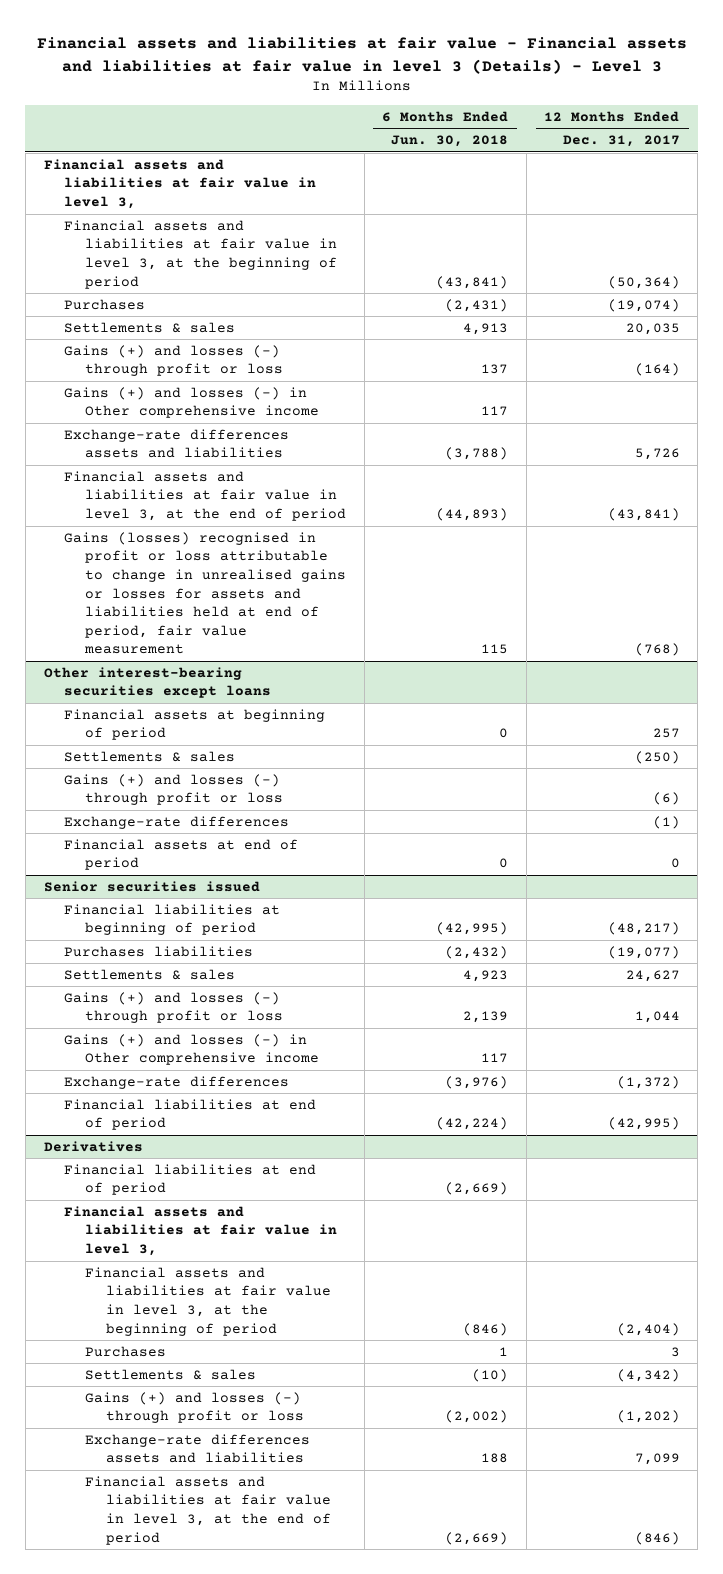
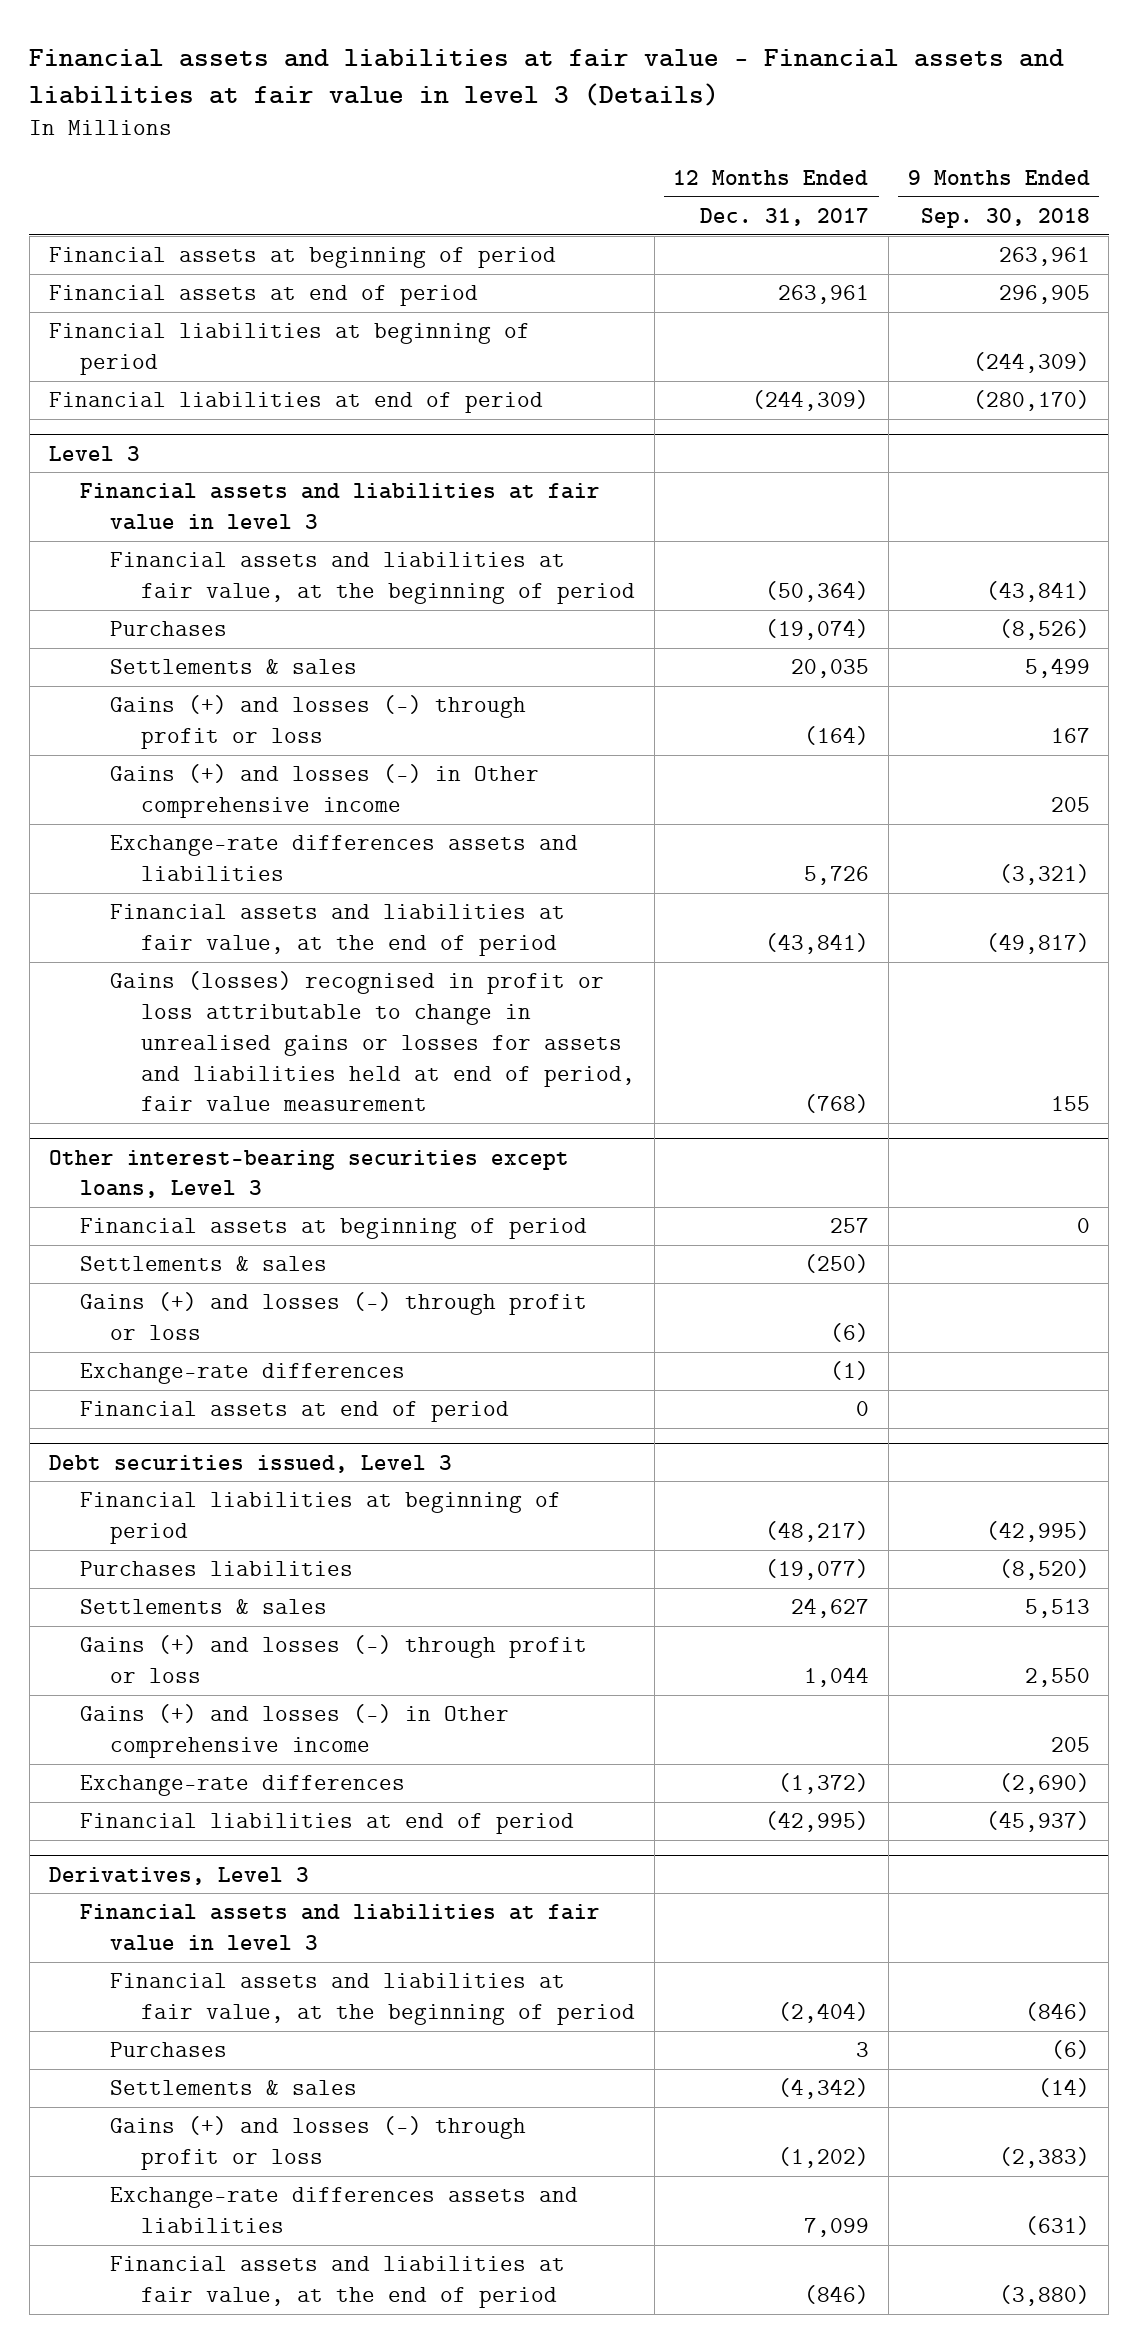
- Financial assets and liabilities at fair value - Financial assets and liabilities at fair value in level 3 (Details) - Level 3
+ Financial assets and liabilities at fair value - Financial assets and liabilities at fair value in level 3 (Details)
- | 6 Months Ended Jun. 30, 2018 | 12 Months Ended Dec. 31, 2017
+ | 12 Months Ended Dec. 31, 2017 | 9 Months Ended Sep. 30, 2018
- Financial assets and liabilities at fair value in level 3,
- Financial assets and liabilities at fair value in level 3, at the beginning of period | (43,841) | (50,364)
+ Financial assets at beginning of period | | 263,961
+ Financial assets at end of period | 263,961 | 296,905
+ Financial liabilities at beginning of period | | (244,309)
+ Financial liabilities at end of period | (244,309) | (280,170)
+ Level 3
+ Financial assets and liabilities at fair value in level 3
+ Financial assets and liabilities at fair value, at the beginning of period | (50,364) | (43,841)
- Financial assets and liabilities at fair value in level 3, at the end of period | (44,893) | (43,841)
+ Financial assets and liabilities at fair value, at the end of period | (43,841) | (49,817)
- Other interest-bearing securities except loans
+ Other interest-bearing securities except loans, Level 3
- Senior securities issued
+ Debt securities issued, Level 3
- Derivatives
- Financial liabilities at end of period | (2,669) |
- Financial assets and liabilities at fair value in level 3,
- Financial assets and liabilities at fair value in level 3, at the beginning of period | (846) | (2,404)
+ Derivatives, Level 3
+ Financial assets and liabilities at fair value in level 3
+ Financial assets and liabilities at fair value, at the beginning of period | (2,404) | (846)
- Financial assets and liabilities at fair value in level 3, at the end of period | (2,669) | (846)
+ Financial assets and liabilities at fair value, at the end of period | (846) | (3,880)

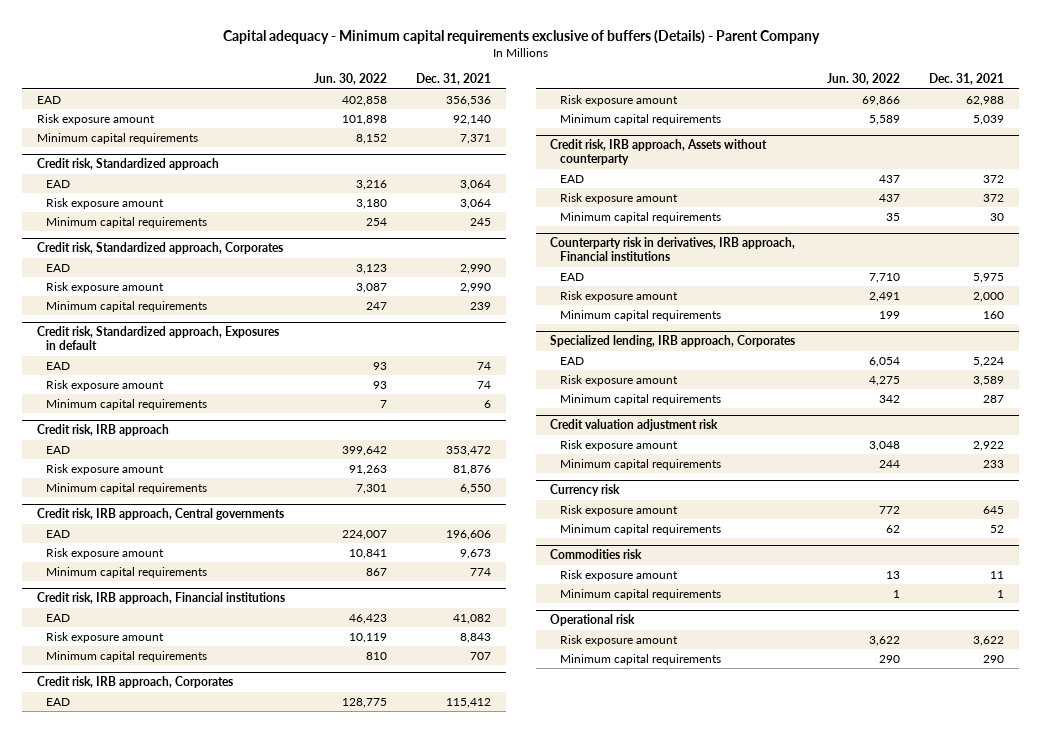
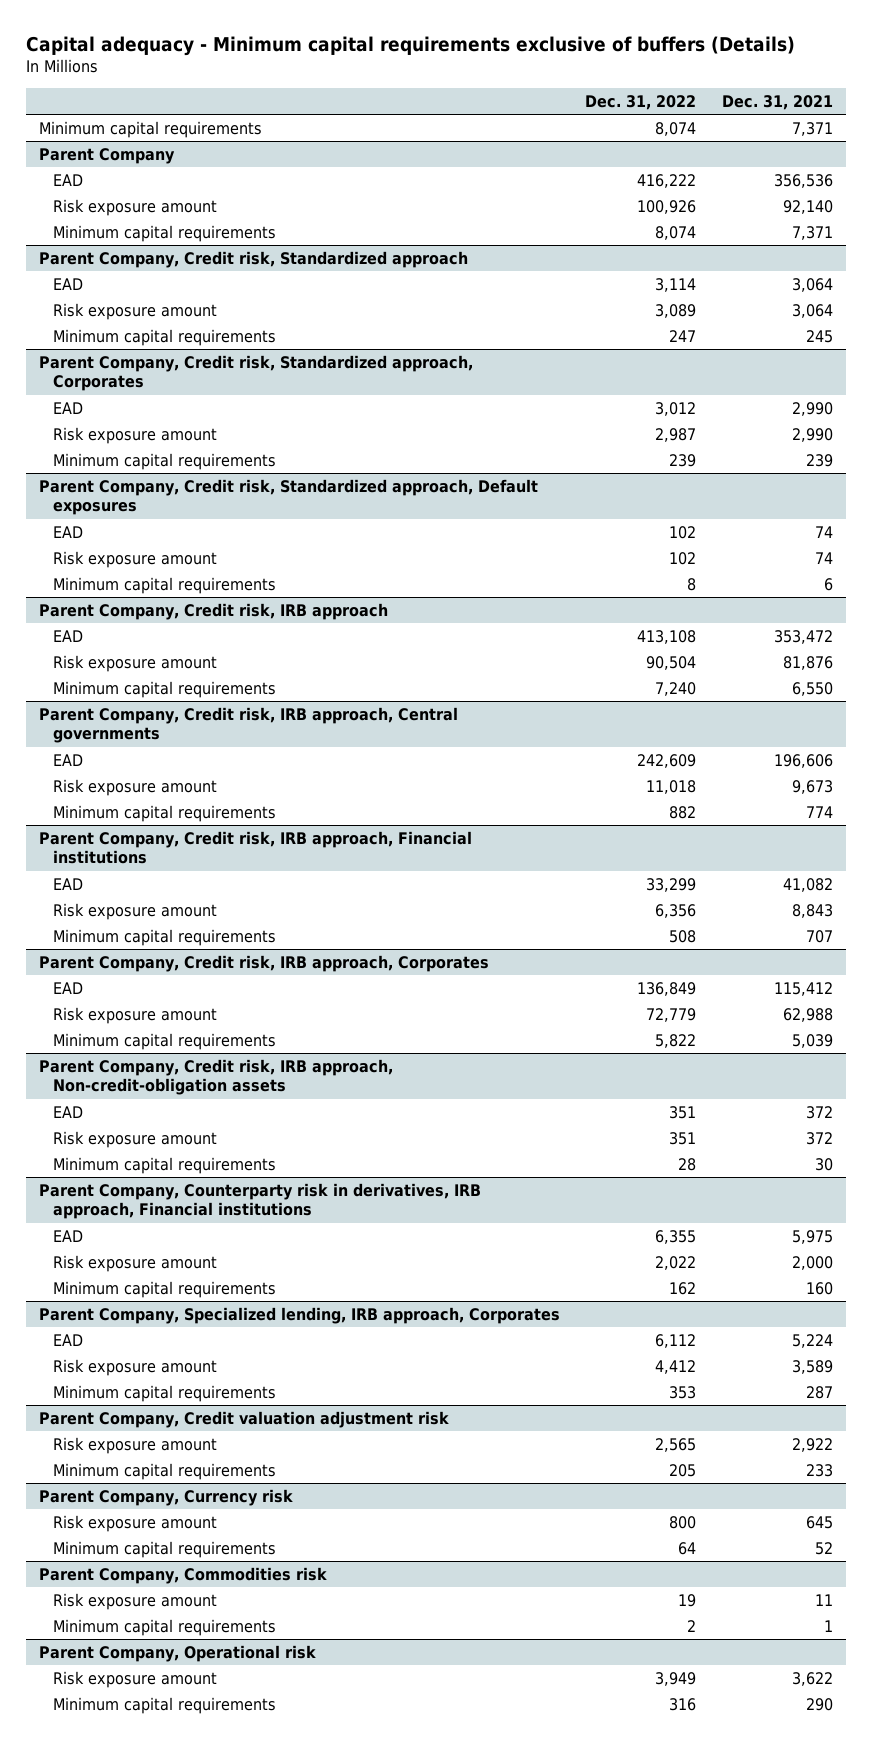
- Capital adequacy - Minimum capital requirements exclusive of buffers (Details) - Parent Company
+ Capital adequacy - Minimum capital requirements exclusive of buffers (Details)
- | Jun. 30, 2022 | Dec. 31, 2021
+ | Dec. 31, 2022 | Dec. 31, 2021
+ Minimum capital requirements | 8,074 | 7,371
+ Parent Company
- Credit risk, Standardized approach
+ Parent Company, Credit risk, Standardized approach
- Credit risk, Standardized approach, Corporates
+ Parent Company, Credit risk, Standardized approach, Corporates
- Credit risk, Standardized approach, Exposures in default
+ Parent Company, Credit risk, Standardized approach, Default exposures
- Credit risk, IRB approach
+ Parent Company, Credit risk, IRB approach
- Credit risk, IRB approach, Central governments
+ Parent Company, Credit risk, IRB approach, Central governments
- Credit risk, IRB approach, Financial institutions
+ Parent Company, Credit risk, IRB approach, Financial institutions
- Credit risk, IRB approach, Corporates
+ Parent Company, Credit risk, IRB approach, Corporates
- Credit risk, IRB approach, Assets without counterparty
+ Parent Company, Credit risk, IRB approach, Non-credit-obligation assets
- Counterparty risk in derivatives, IRB approach, Financial institutions
+ Parent Company, Counterparty risk in derivatives, IRB approach, Financial institutions
- Specialized lending, IRB approach, Corporates
+ Parent Company, Specialized lending, IRB approach, Corporates
- Credit valuation adjustment risk
+ Parent Company, Credit valuation adjustment risk
- Currency risk
+ Parent Company, Currency risk
- Commodities risk
+ Parent Company, Commodities risk
- Operational risk
+ Parent Company, Operational risk

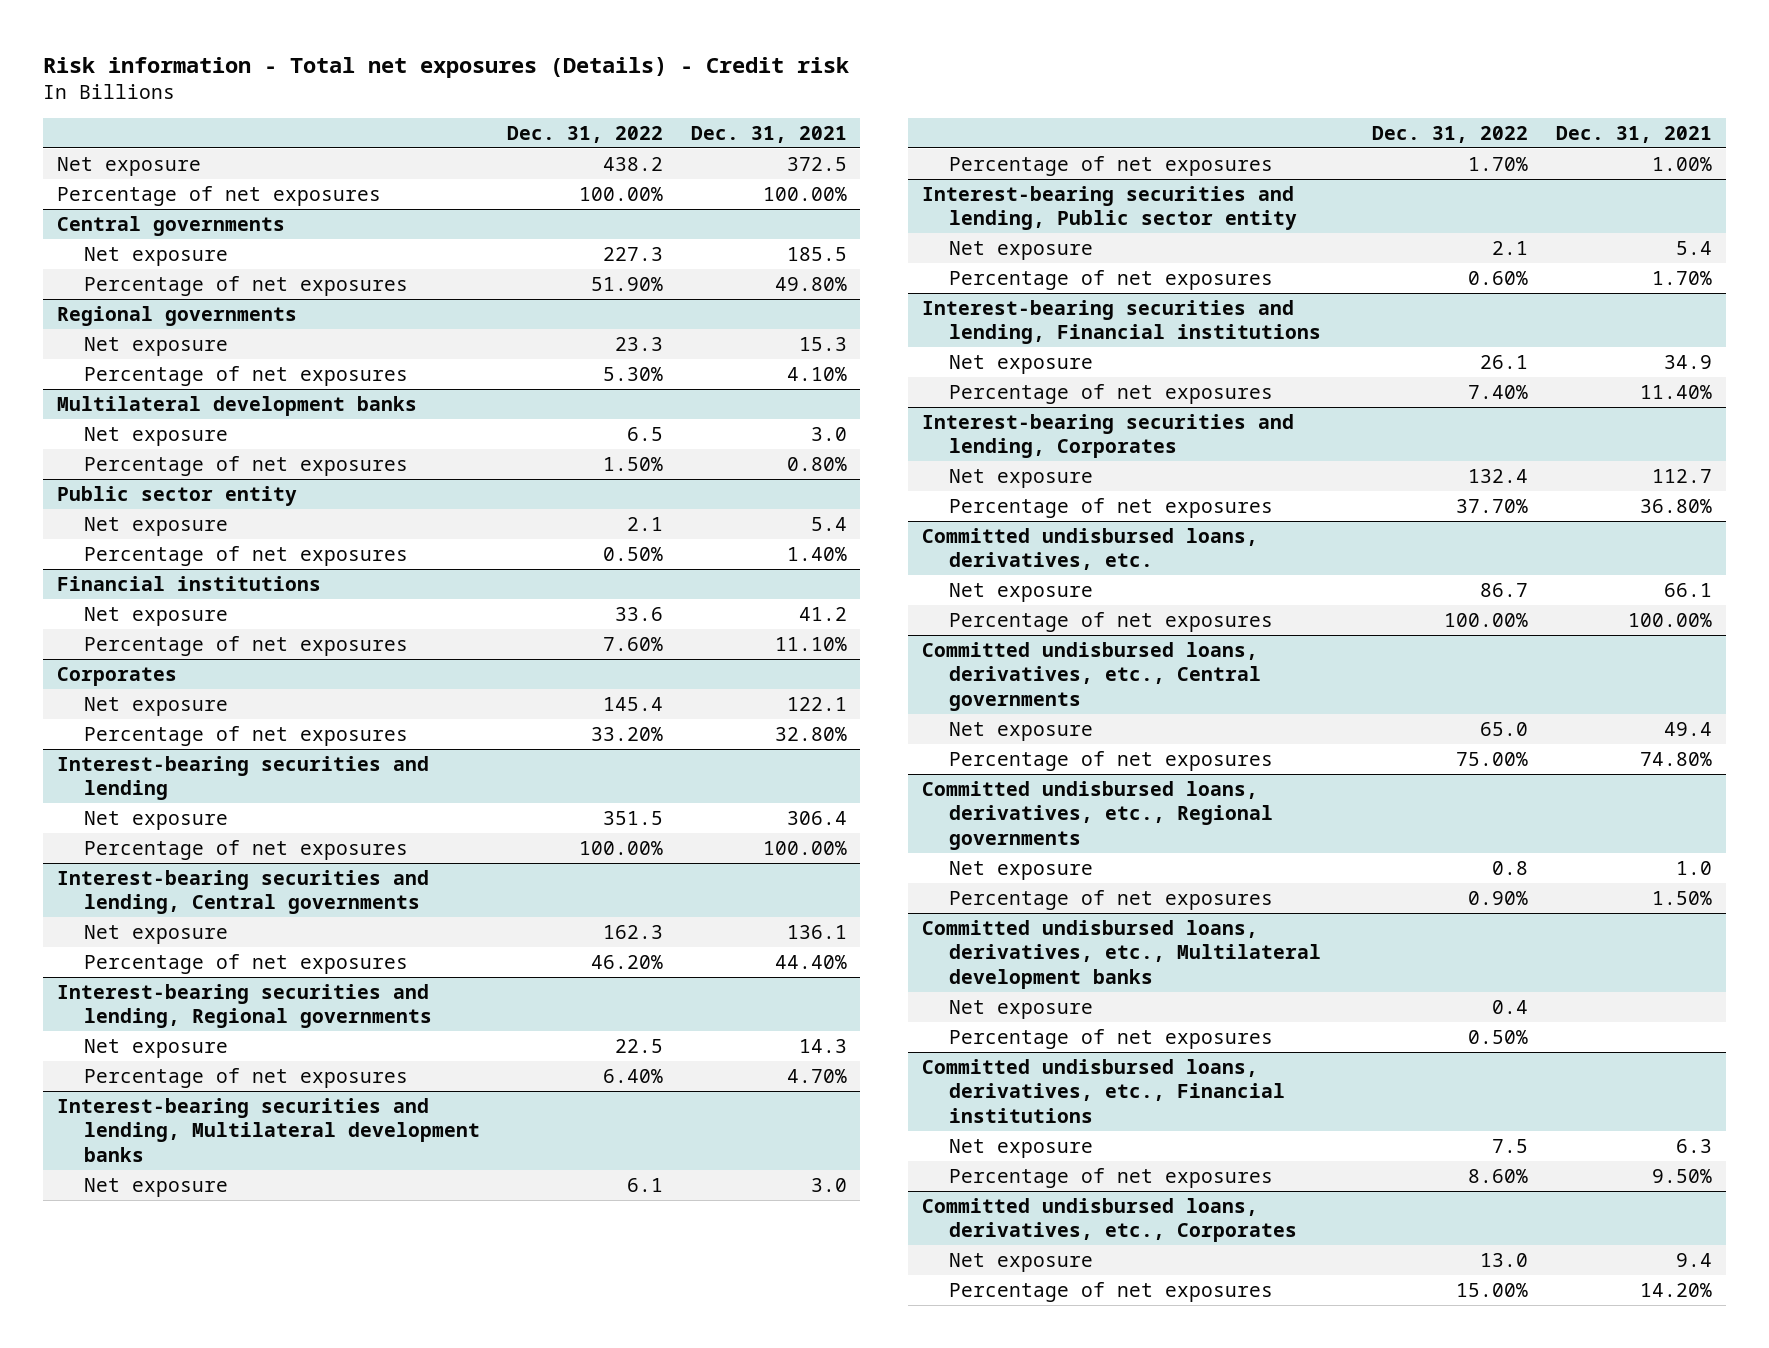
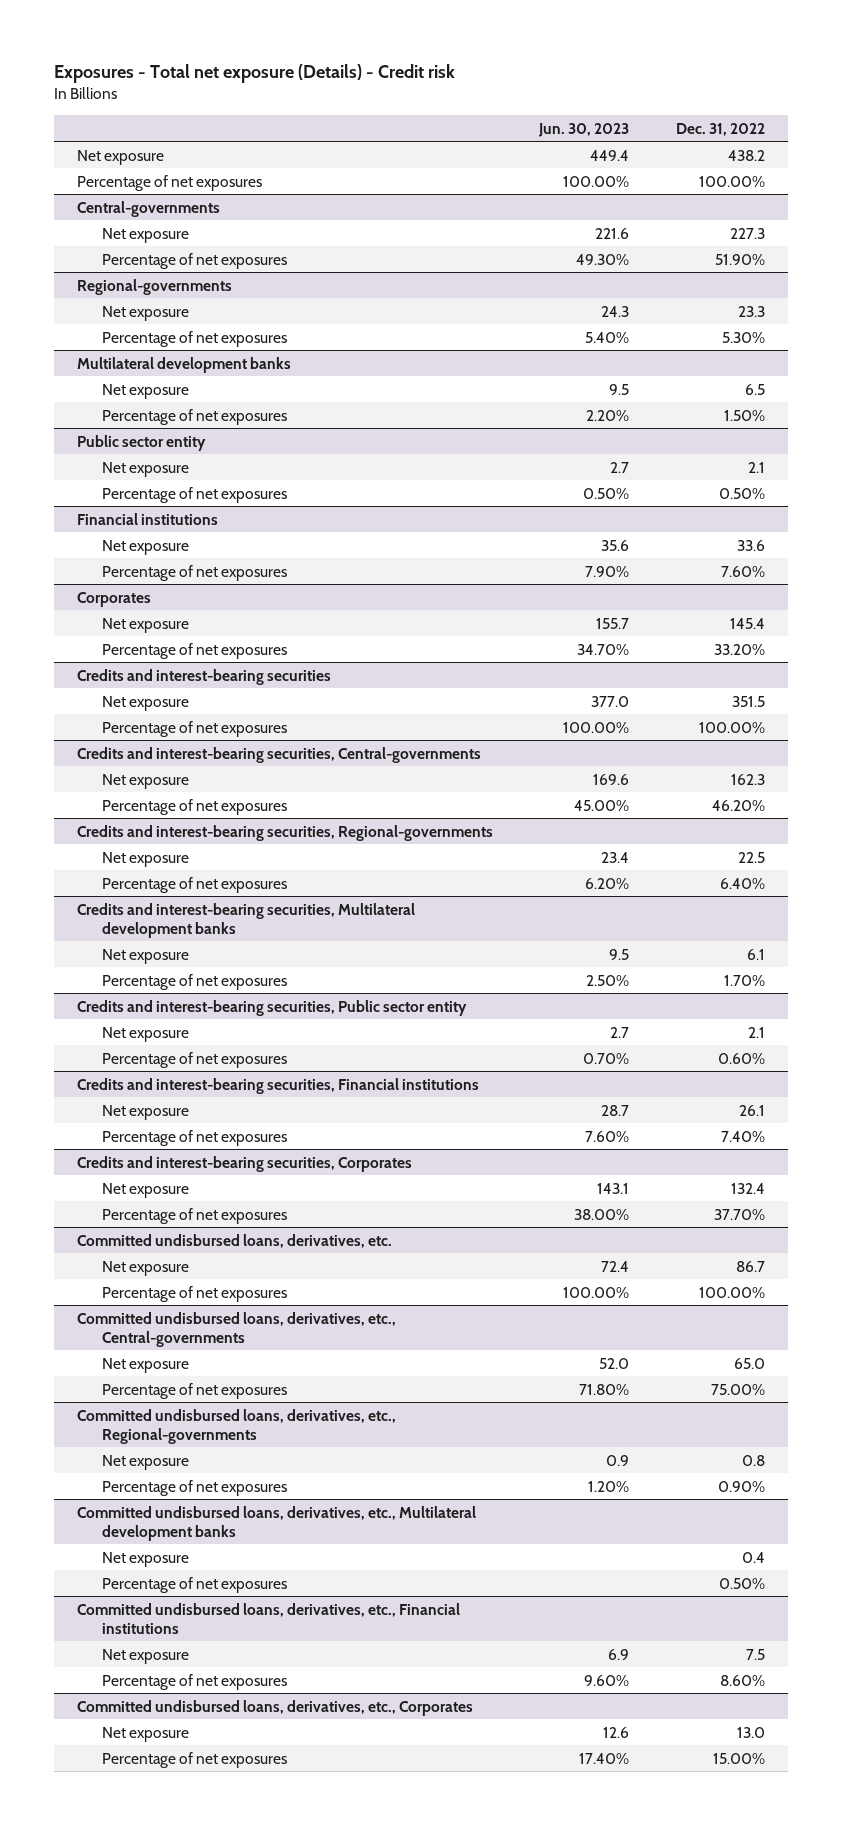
- Risk information - Total net exposures (Details) - Credit risk
+ Exposures - Total net exposure (Details) - Credit risk
- | Dec. 31, 2022 | Dec. 31, 2021
+ | Jun. 30, 2023 | Dec. 31, 2022
- Central governments
+ Central-governments
- Regional governments
+ Regional-governments
- Interest-bearing securities and lending
+ Credits and interest-bearing securities
- Interest-bearing securities and lending, Central governments
+ Credits and interest-bearing securities, Central-governments
- Interest-bearing securities and lending, Regional governments
+ Credits and interest-bearing securities, Regional-governments
- Interest-bearing securities and lending, Multilateral development banks
+ Credits and interest-bearing securities, Multilateral development banks
- Interest-bearing securities and lending, Public sector entity
+ Credits and interest-bearing securities, Public sector entity
- Interest-bearing securities and lending, Financial institutions
+ Credits and interest-bearing securities, Financial institutions
- Interest-bearing securities and lending, Corporates
+ Credits and interest-bearing securities, Corporates
- Committed undisbursed loans, derivatives, etc., Central governments
+ Committed undisbursed loans, derivatives, etc., Central-governments
- Committed undisbursed loans, derivatives, etc., Regional governments
+ Committed undisbursed loans, derivatives, etc., Regional-governments

